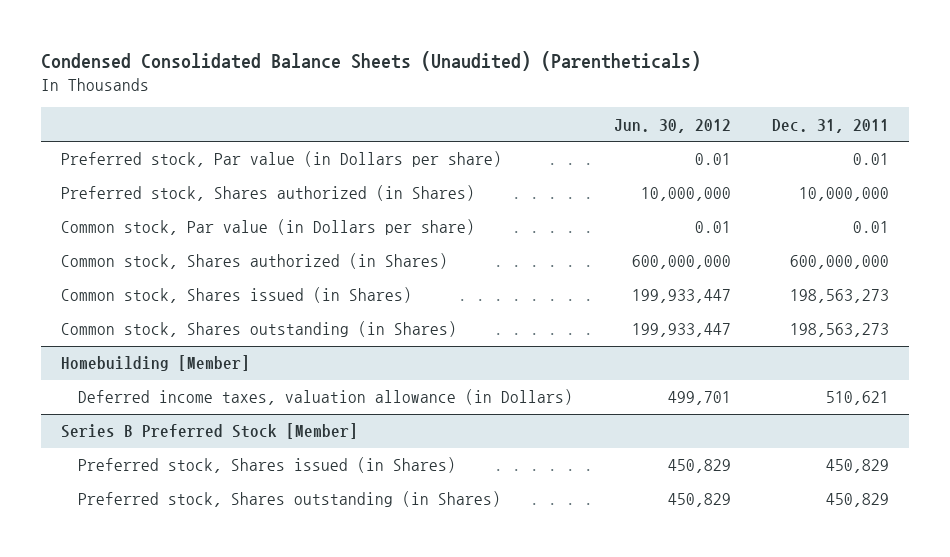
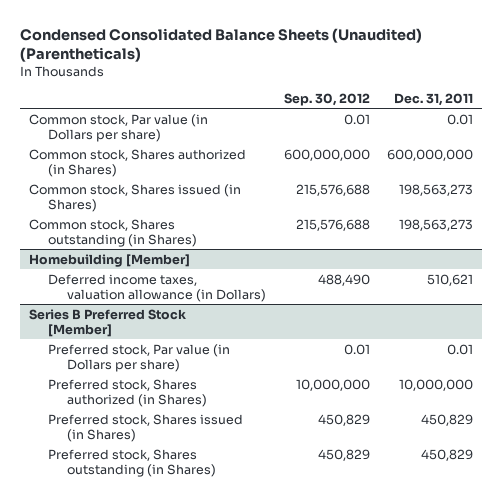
- | Jun. 30, 2012 | Dec. 31, 2011
+ | Sep. 30, 2012 | Dec. 31, 2011
- Preferred stock, Par value (in Dollars per share) | 0.01 | 0.01
- Preferred stock, Shares authorized (in Shares) | 10,000,000 | 10,000,000
@ Series B Preferred Stock [Member]
+ Preferred stock, Par value (in Dollars per share) | 0.01 | 0.01
+ Preferred stock, Shares authorized (in Shares) | 10,000,000 | 10,000,000

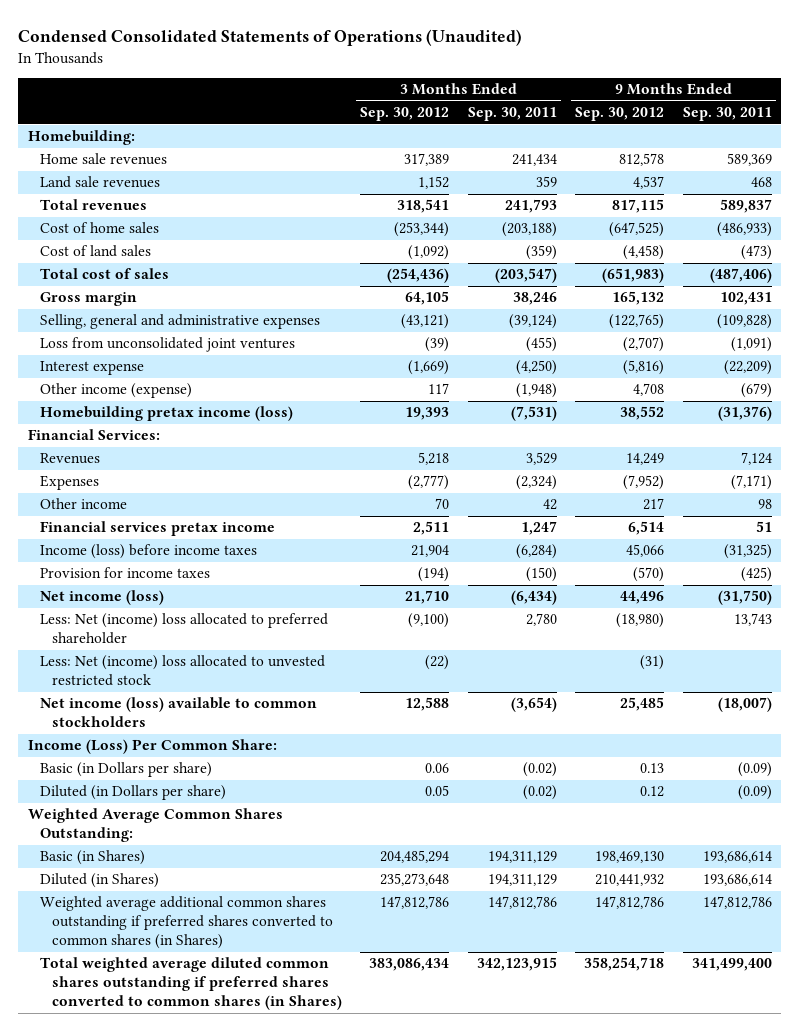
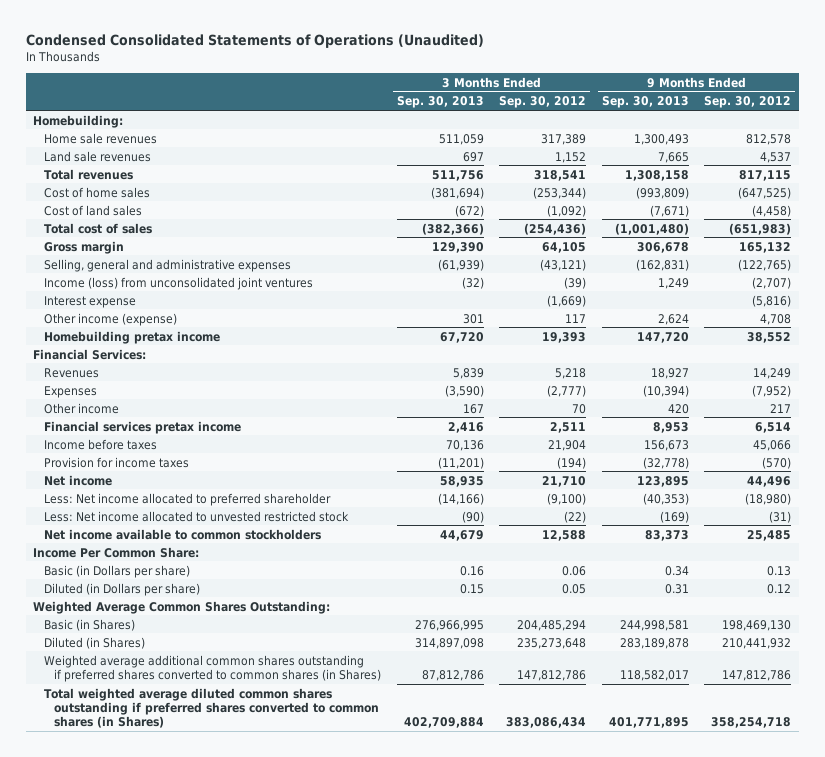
- | 3 Months Ended Sep. 30, 2012 | 3 Months Ended Sep. 30, 2011 | 9 Months Ended Sep. 30, 2012 | 9 Months Ended Sep. 30, 2011
+ | 3 Months Ended Sep. 30, 2013 | 3 Months Ended Sep. 30, 2012 | 9 Months Ended Sep. 30, 2013 | 9 Months Ended Sep. 30, 2012
- Loss from unconsolidated joint ventures | (39) | (455) | (2,707) | (1,091)
+ Income (loss) from unconsolidated joint ventures | (32) | (39) | 1,249 | (2,707)
- Homebuilding pretax income (loss) | 19,393 | (7,531) | 38,552 | (31,376)
+ Homebuilding pretax income | 67,720 | 19,393 | 147,720 | 38,552
- Income (loss) before income taxes | 21,904 | (6,284) | 45,066 | (31,325)
+ Income before taxes | 70,136 | 21,904 | 156,673 | 45,066
- Net income (loss) | 21,710 | (6,434) | 44,496 | (31,750)
- Less: Net (income) loss allocated to preferred shareholder | (9,100) | 2,780 | (18,980) | 13,743
- Less: Net (income) loss allocated to unvested restricted stock | (22) | | (31) |
- Net income (loss) available to common stockholders | 12,588 | (3,654) | 25,485 | (18,007)
- Income (Loss) Per Common Share:
+ Net income | 58,935 | 21,710 | 123,895 | 44,496
+ Less: Net income allocated to preferred shareholder | (14,166) | (9,100) | (40,353) | (18,980)
+ Less: Net income allocated to unvested restricted stock | (90) | (22) | (169) | (31)
+ Net income available to common stockholders | 44,679 | 12,588 | 83,373 | 25,485
+ Income Per Common Share:

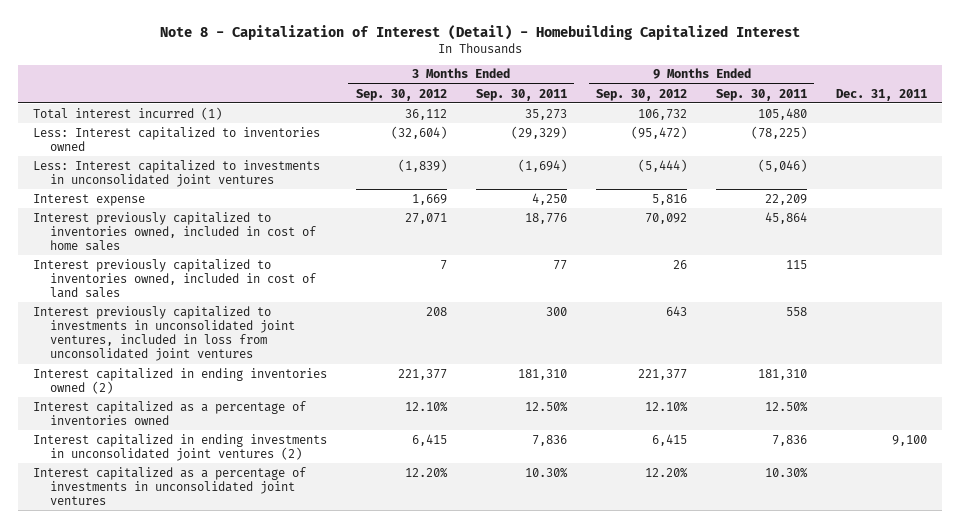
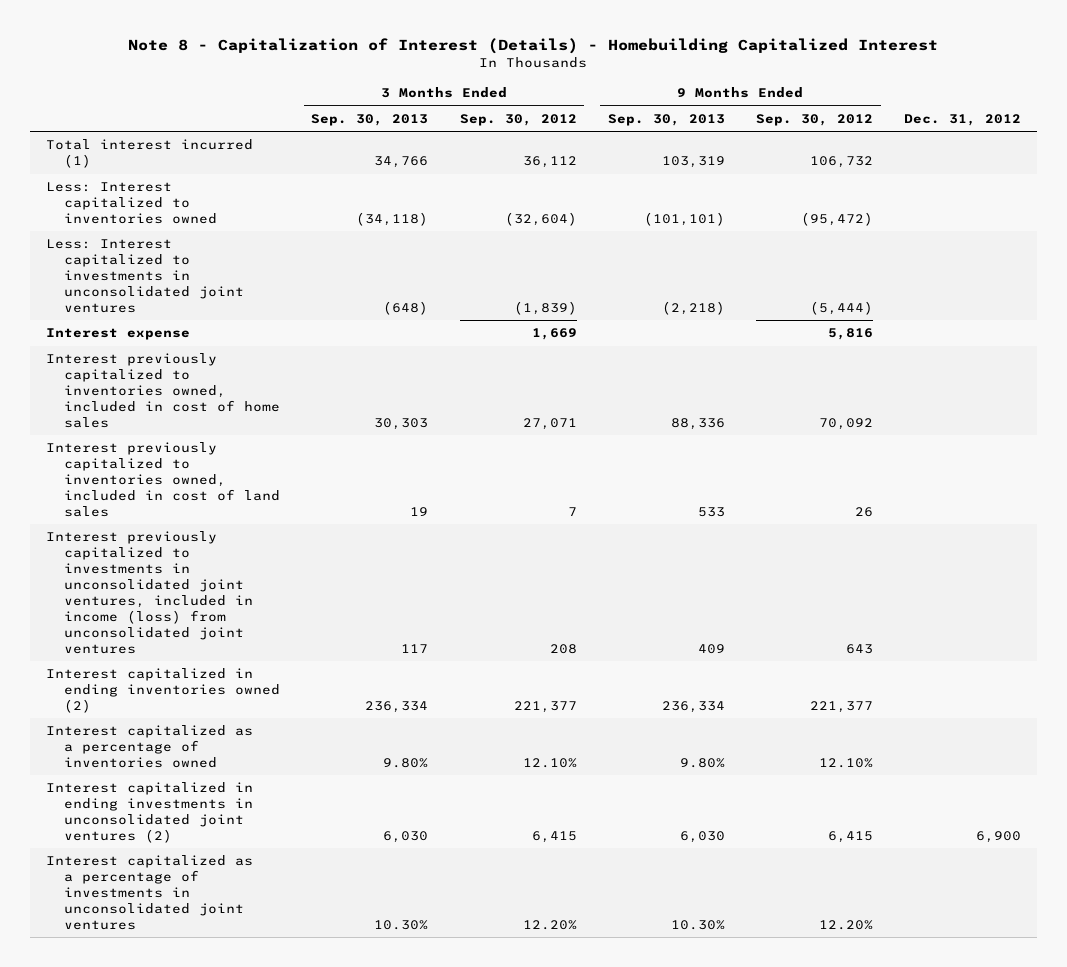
- Note 8 - Capitalization of Interest (Detail) - Homebuilding Capitalized Interest
+ Note 8 - Capitalization of Interest (Details) - Homebuilding Capitalized Interest
- | 3 Months Ended Sep. 30, 2012 | 3 Months Ended Sep. 30, 2011 | 9 Months Ended Sep. 30, 2012 | 9 Months Ended Sep. 30, 2011 | Dec. 31, 2011
+ | 3 Months Ended Sep. 30, 2013 | 3 Months Ended Sep. 30, 2012 | 9 Months Ended Sep. 30, 2013 | 9 Months Ended Sep. 30, 2012 | Dec. 31, 2012
- Interest previously capitalized to investments in unconsolidated joint ventures, included in loss from unconsolidated joint ventures | 208 | 300 | 643 | 558 |
+ Interest previously capitalized to investments in unconsolidated joint ventures, included in income (loss) from unconsolidated joint ventures | 117 | 208 | 409 | 643 |

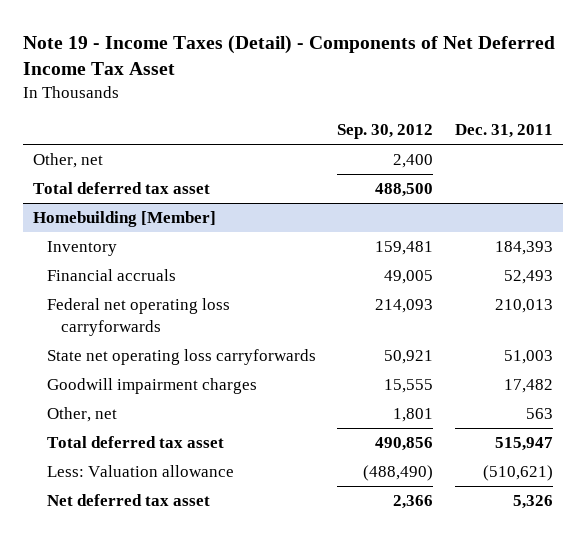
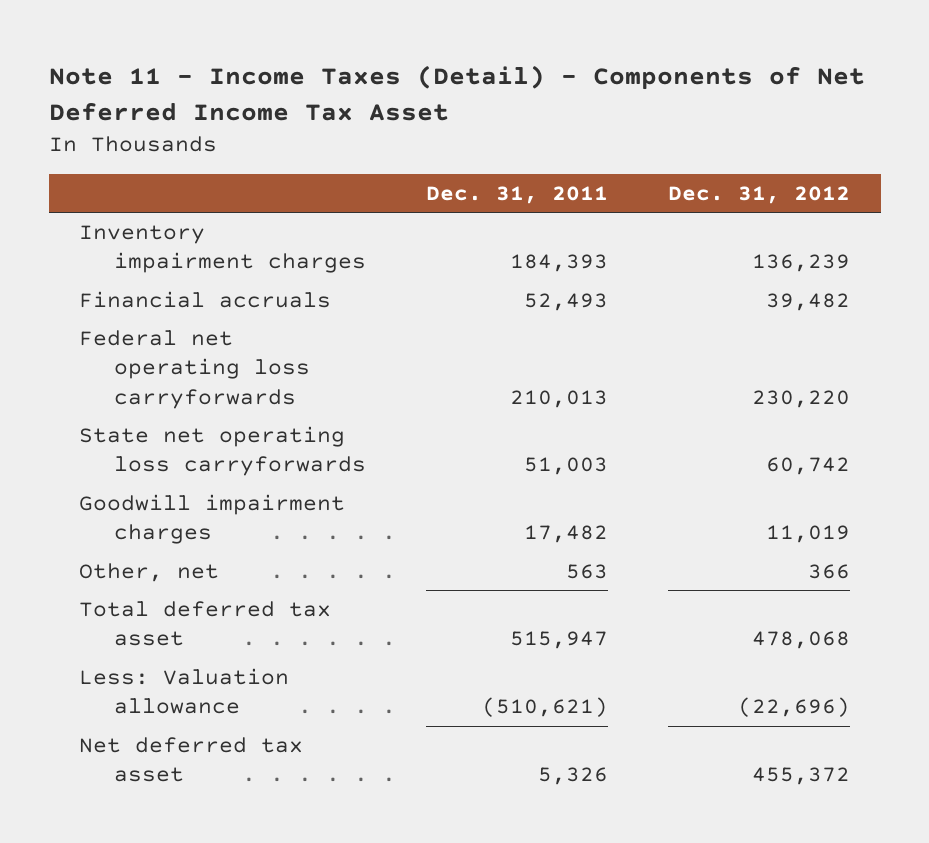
- Note 19 - Income Taxes (Detail) - Components of Net Deferred Income Tax Asset
+ Note 11 - Income Taxes (Detail) - Components of Net Deferred Income Tax Asset
- | Sep. 30, 2012 | Dec. 31, 2011
+ | Dec. 31, 2011 | Dec. 31, 2012
- Other, net | 2,400 |
- Total deferred tax asset | 488,500 |
- Homebuilding [Member]
- Inventory | 159,481 | 184,393
+ Inventory impairment charges | 184,393 | 136,239

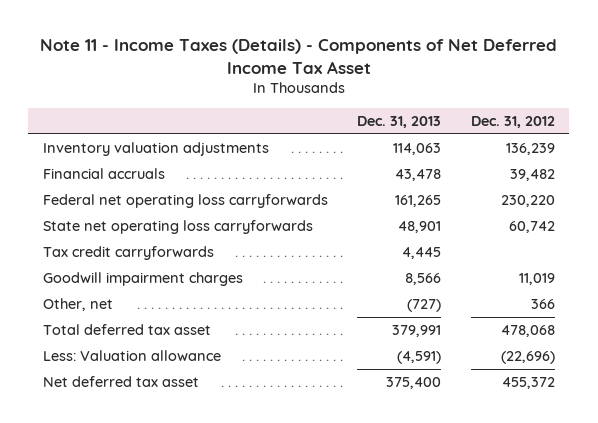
- Note 11 - Income Taxes (Detail) - Components of Net Deferred Income Tax Asset
+ Note 11 - Income Taxes (Details) - Components of Net Deferred Income Tax Asset
- | Dec. 31, 2011 | Dec. 31, 2012
+ | Dec. 31, 2013 | Dec. 31, 2012
- Inventory impairment charges | 184,393 | 136,239
+ Inventory valuation adjustments | 114,063 | 136,239
+ Tax credit carryforwards | 4,445 |

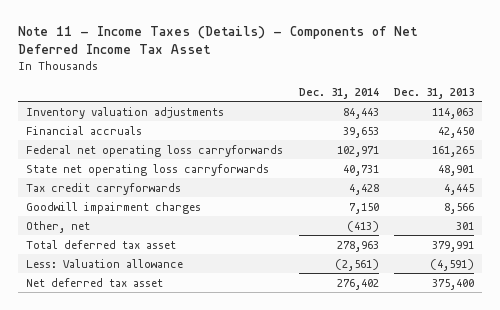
- | Dec. 31, 2013 | Dec. 31, 2012
+ | Dec. 31, 2014 | Dec. 31, 2013
- Financial accruals | 43,478 | 39,482
+ Financial accruals | 39,653 | 42,450
- Other, net | (727) | 366
+ Other, net | (413) | 301

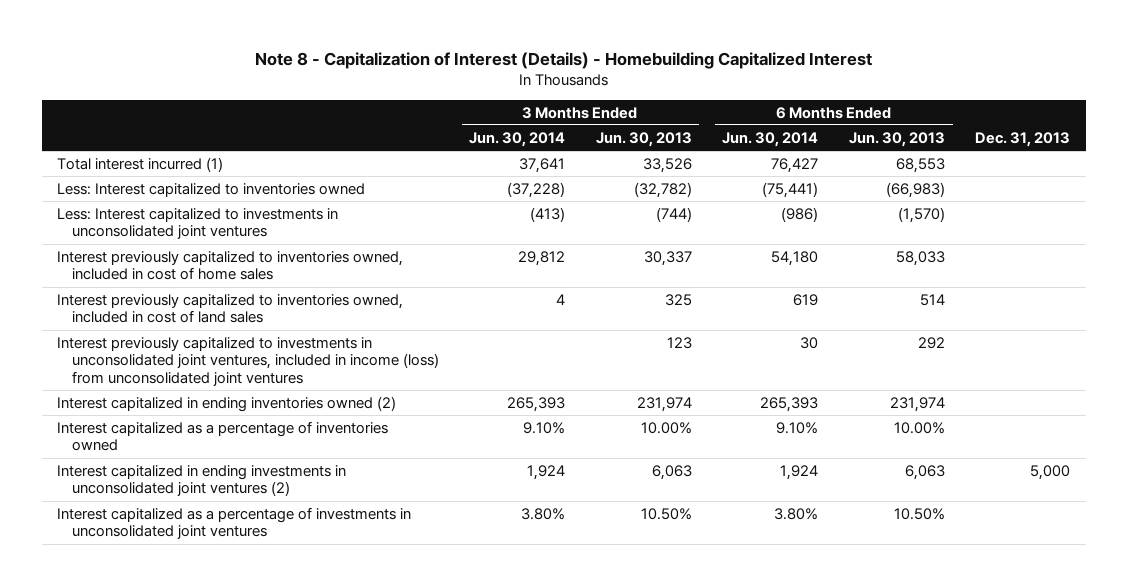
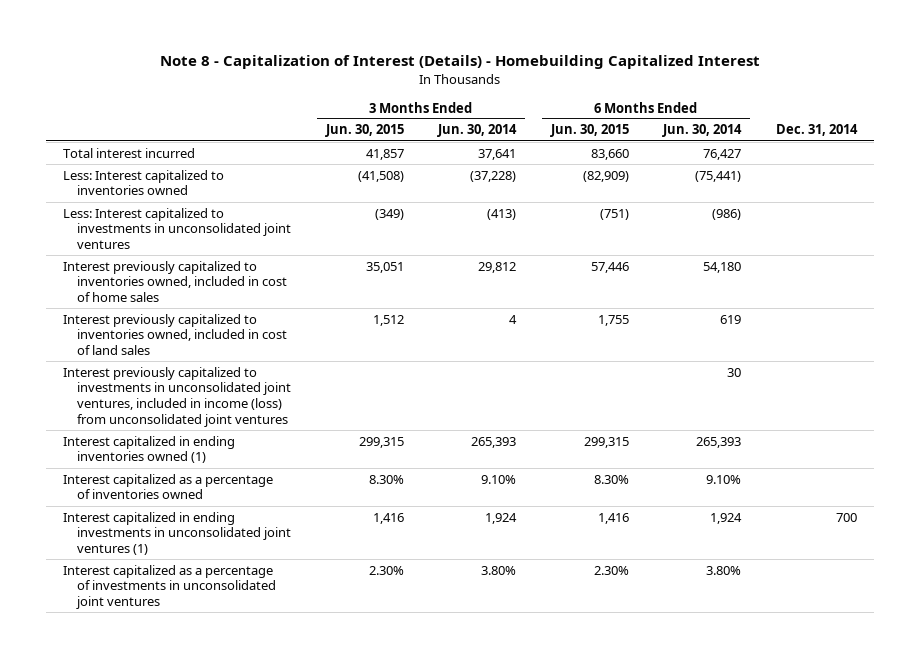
- | 3 Months Ended Jun. 30, 2014 | 3 Months Ended Jun. 30, 2013 | 6 Months Ended Jun. 30, 2014 | 6 Months Ended Jun. 30, 2013 | Dec. 31, 2013
+ | 3 Months Ended Jun. 30, 2015 | 3 Months Ended Jun. 30, 2014 | 6 Months Ended Jun. 30, 2015 | 6 Months Ended Jun. 30, 2014 | Dec. 31, 2014
- Total interest incurred (1) | 37,641 | 33,526 | 76,427 | 68,553 |
+ Total interest incurred | 41,857 | 37,641 | 83,660 | 76,427 |
- Interest capitalized in ending inventories owned (2) | 265,393 | 231,974 | 265,393 | 231,974 |
+ Interest capitalized in ending inventories owned (1) | 299,315 | 265,393 | 299,315 | 265,393 |
- Interest capitalized in ending investments in unconsolidated joint ventures (2) | 1,924 | 6,063 | 1,924 | 6,063 | 5,000
+ Interest capitalized in ending investments in unconsolidated joint ventures (1) | 1,416 | 1,924 | 1,416 | 1,924 | 700

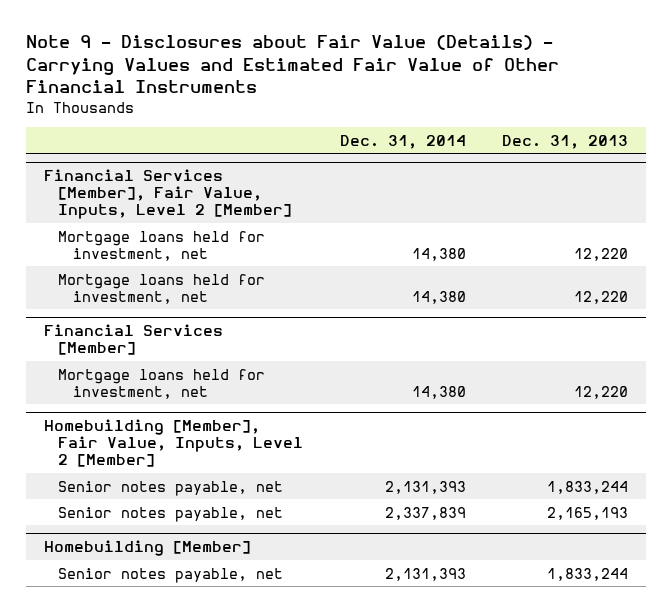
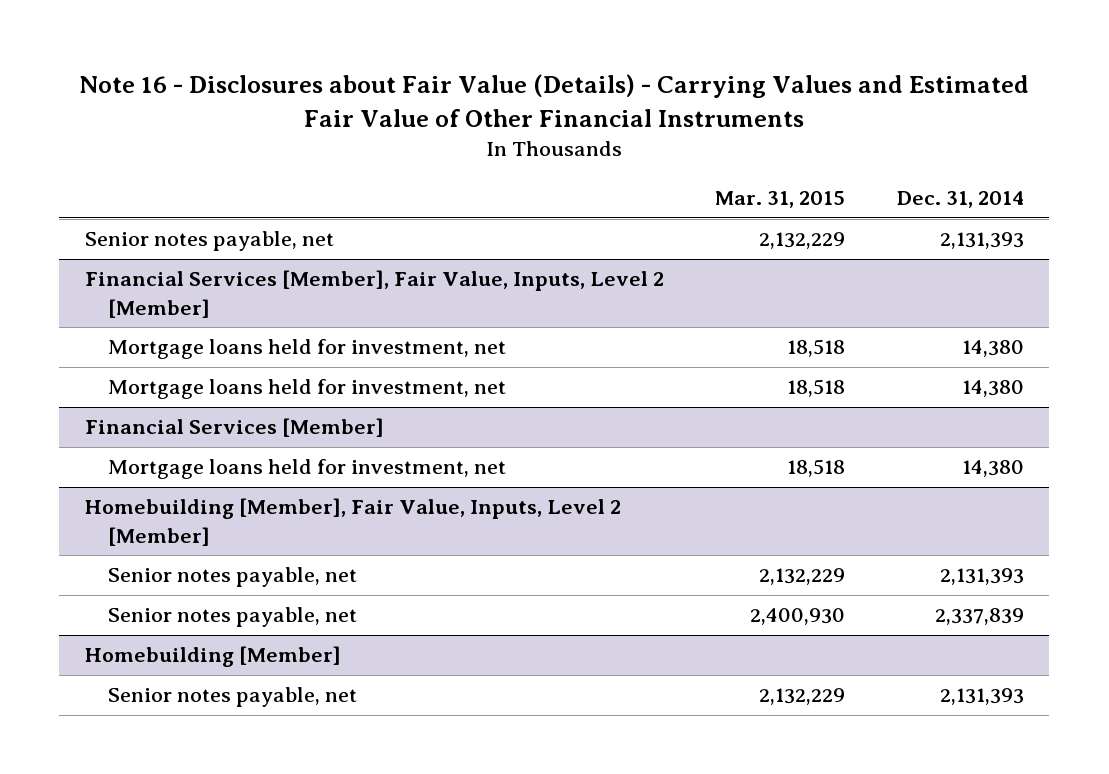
- Note 9 - Disclosures about Fair Value (Details) - Carrying Values and Estimated Fair Value of Other Financial Instruments
+ Note 16 - Disclosures about Fair Value (Details) - Carrying Values and Estimated Fair Value of Other Financial Instruments
- | Dec. 31, 2014 | Dec. 31, 2013
+ | Mar. 31, 2015 | Dec. 31, 2014
+ Senior notes payable, net | 2,132,229 | 2,131,393

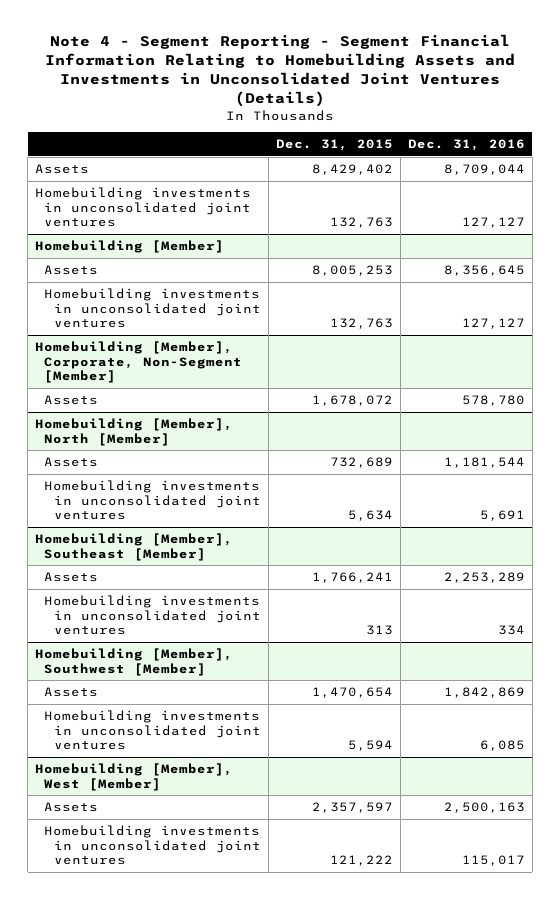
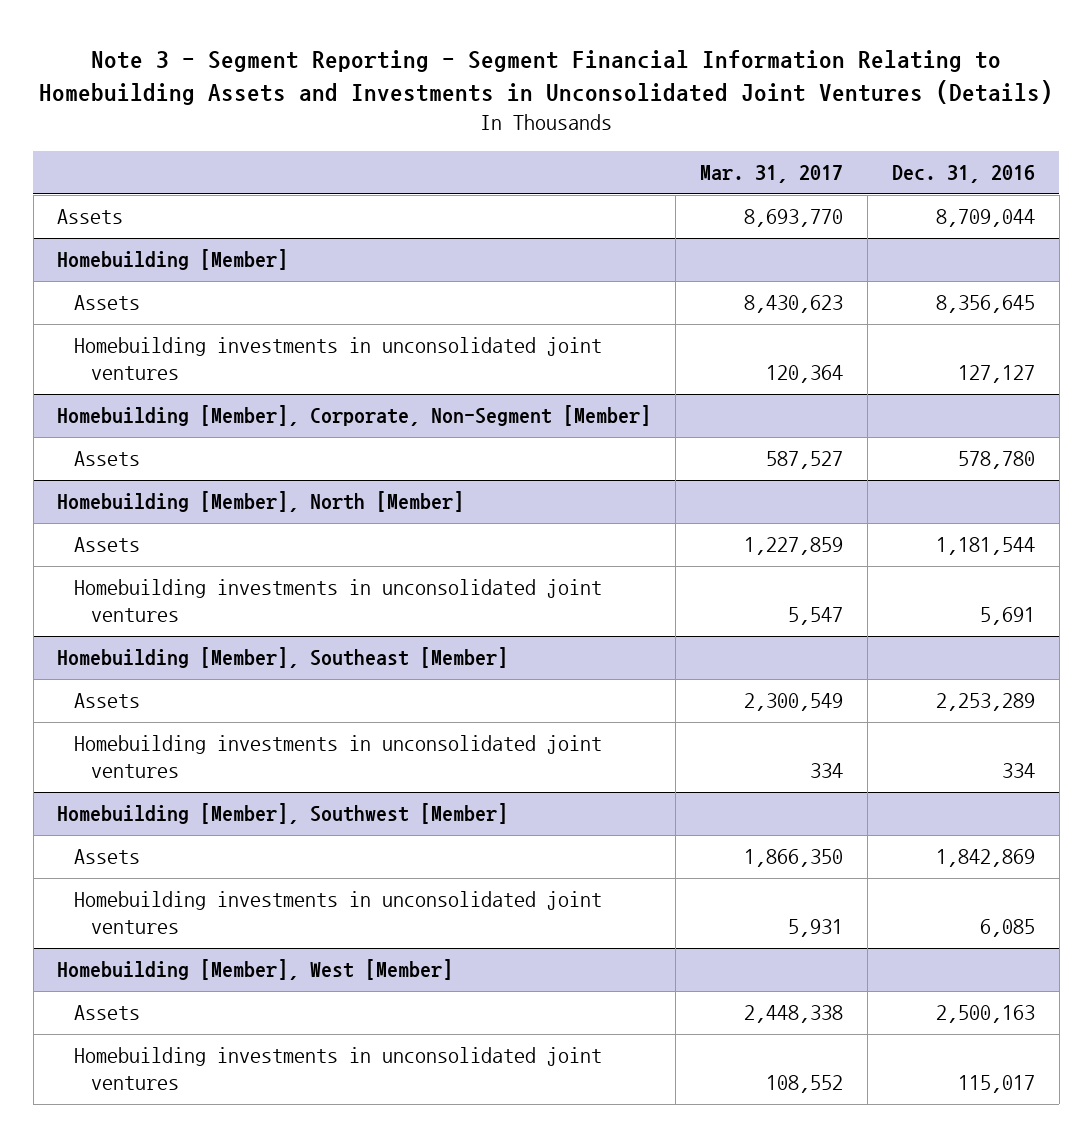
- Note 4 - Segment Reporting - Segment Financial Information Relating to Homebuilding Assets and Investments in Unconsolidated Joint Ventures (Details)
+ Note 3 - Segment Reporting - Segment Financial Information Relating to Homebuilding Assets and Investments in Unconsolidated Joint Ventures (Details)
- | Dec. 31, 2015 | Dec. 31, 2016
+ | Mar. 31, 2017 | Dec. 31, 2016
- Homebuilding investments in unconsolidated joint ventures | 132,763 | 127,127

